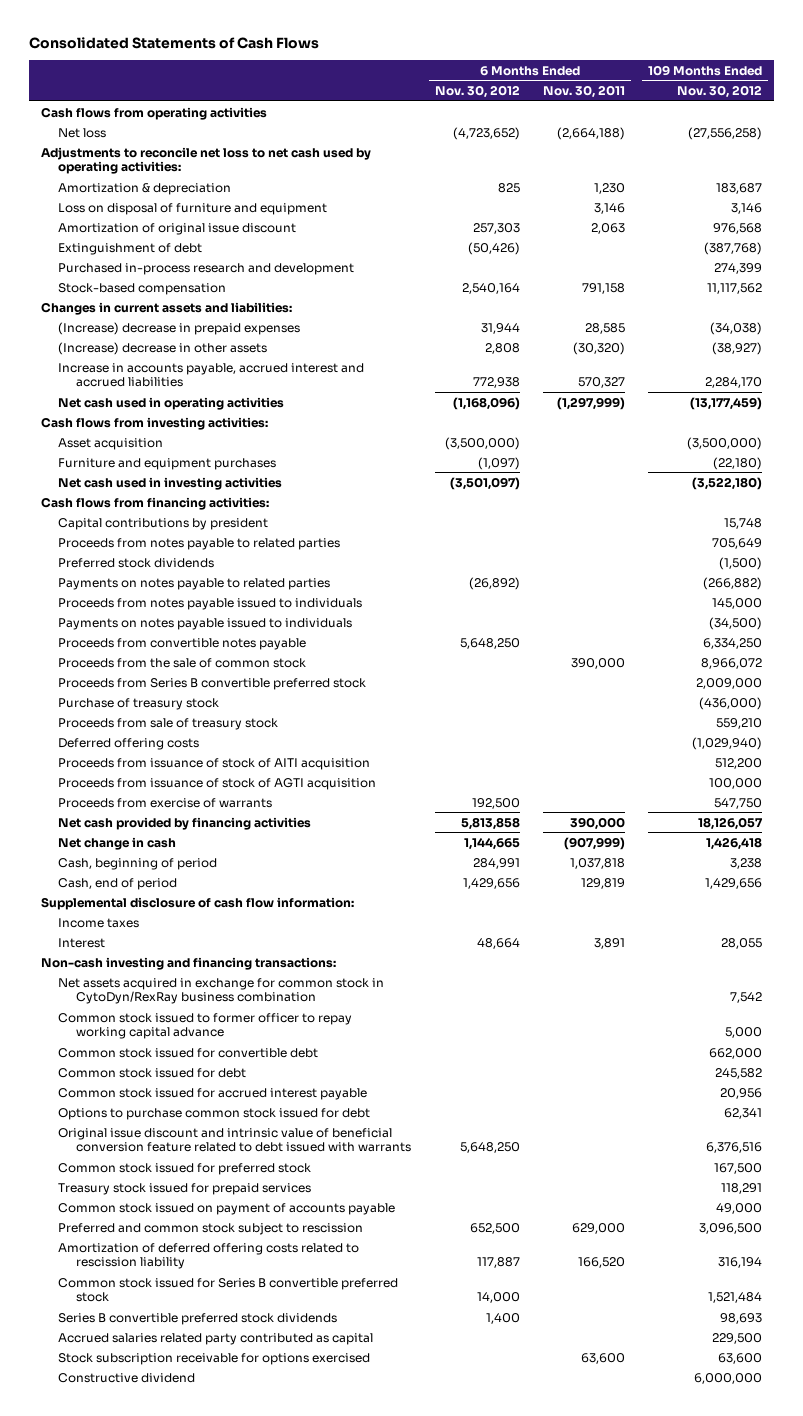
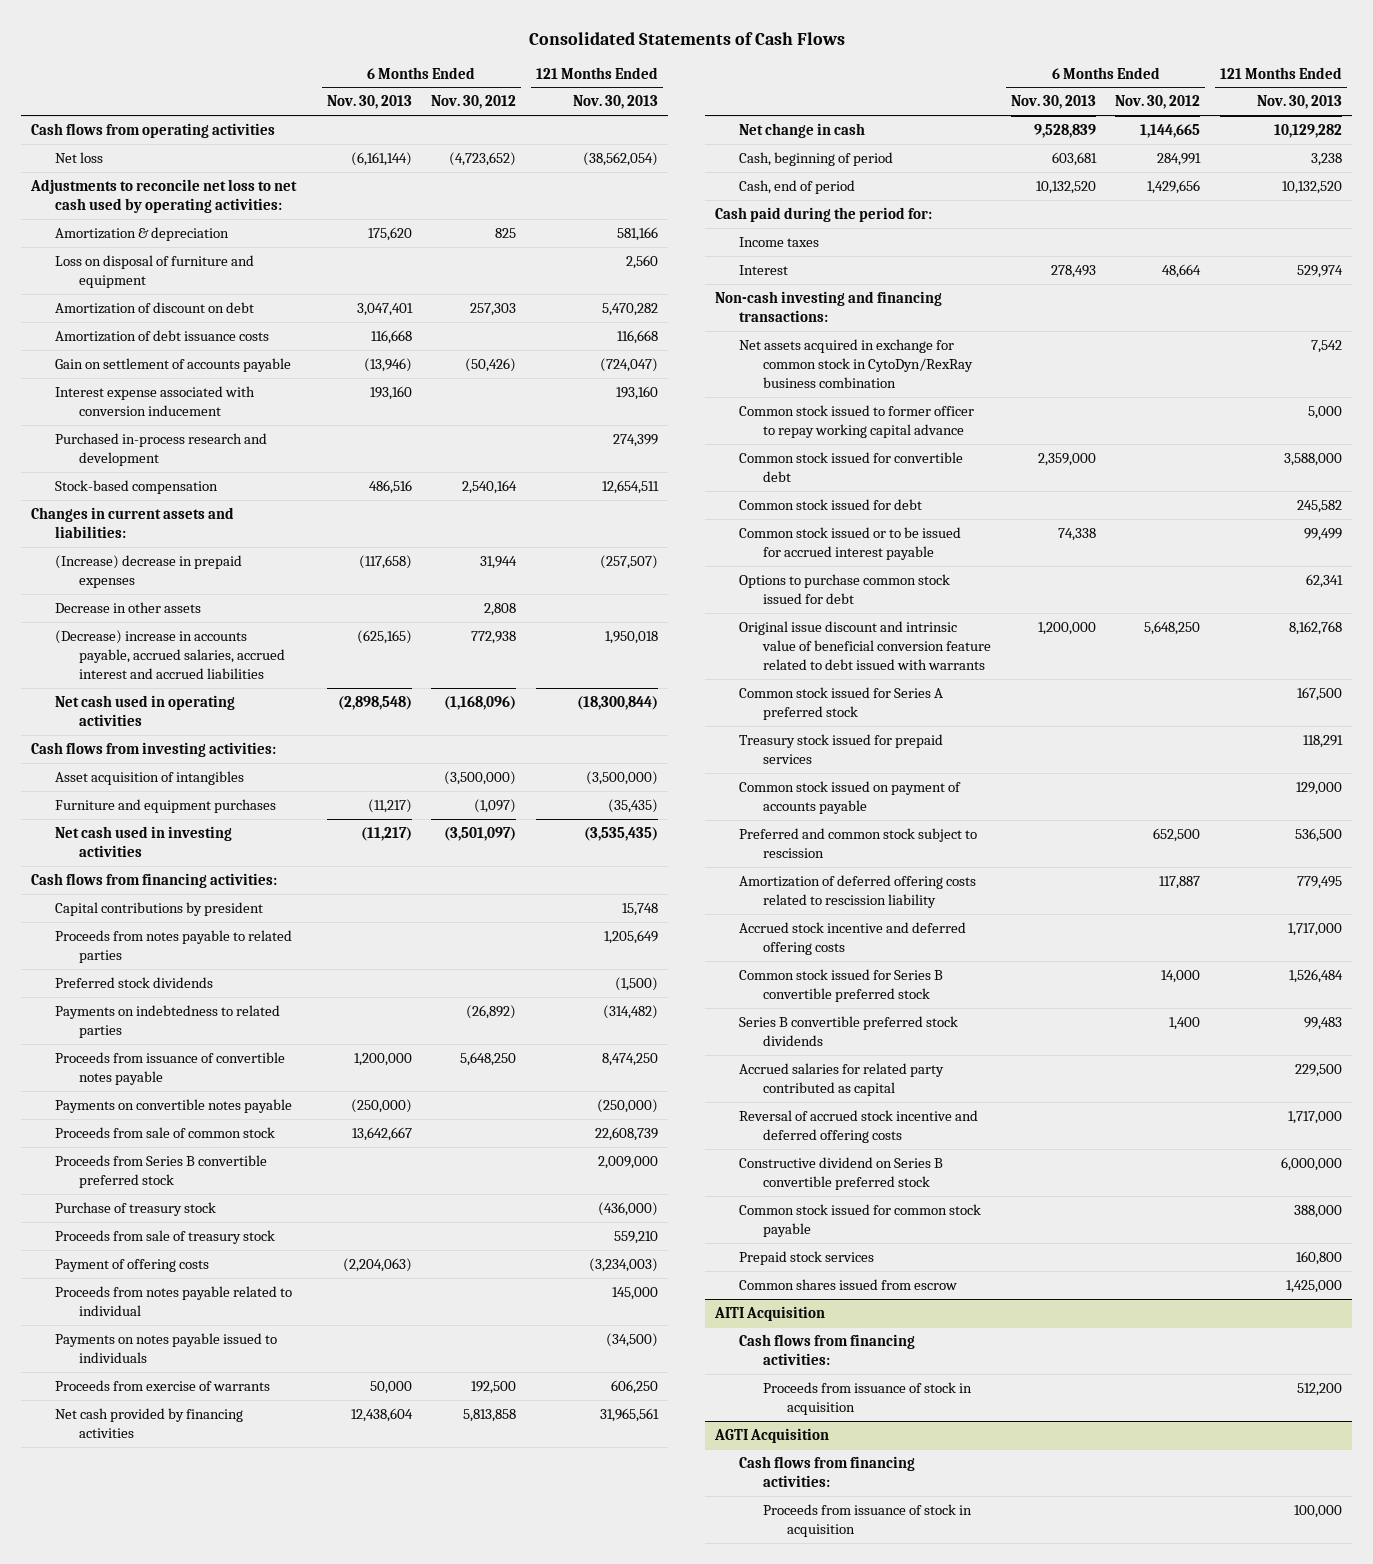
- | 6 Months Ended Nov. 30, 2012 | 6 Months Ended Nov. 30, 2011 | 109 Months Ended Nov. 30, 2012
+ | 6 Months Ended Nov. 30, 2013 | 6 Months Ended Nov. 30, 2012 | 121 Months Ended Nov. 30, 2013
- Amortization of original issue discount | 257,303 | 2,063 | 976,568
- Extinguishment of debt | (50,426) | | (387,768)
+ Amortization of discount on debt | 3,047,401 | 257,303 | 5,470,282
+ Amortization of debt issuance costs | 116,668 | | 116,668
+ Gain on settlement of accounts payable | (13,946) | (50,426) | (724,047)
+ Interest expense associated with conversion inducement | 193,160 | | 193,160
- (Increase) decrease in other assets | 2,808 | (30,320) | (38,927)
- Increase in accounts payable, accrued interest and accrued liabilities | 772,938 | 570,327 | 2,284,170
+ Decrease in other assets | | 2,808 |
+ (Decrease) increase in accounts payable, accrued salaries, accrued interest and accrued liabilities | (625,165) | 772,938 | 1,950,018
- Asset acquisition | (3,500,000) | | (3,500,000)
+ Asset acquisition of intangibles | | (3,500,000) | (3,500,000)
- Payments on notes payable to related parties | (26,892) | | (266,882)
- Proceeds from notes payable issued to individuals | | | 145,000
- Proceeds from convertible notes payable | 5,648,250 | | 6,334,250
- Proceeds from the sale of common stock | | 390,000 | 8,966,072
+ Payments on indebtedness to related parties | | (26,892) | (314,482)
+ Proceeds from issuance of convertible notes payable | 1,200,000 | 5,648,250 | 8,474,250
+ Payments on convertible notes payable | (250,000) | | (250,000)
+ Proceeds from sale of common stock | 13,642,667 | | 22,608,739
- Deferred offering costs | | | (1,029,940)
- Proceeds from issuance of stock of AITI acquisition | | | 512,200
- Proceeds from issuance of stock of AGTI acquisition | | | 100,000
+ Payment of offering costs | (2,204,063) | | (3,234,003)
+ Proceeds from notes payable related to individual | | | 145,000
moved down: Payments on notes payable issued to individuals | | | (34,500)
- Supplemental disclosure of cash flow information:
+ Cash paid during the period for:
- Common stock issued for accrued interest payable | | | 20,956
+ Common stock issued or to be issued for accrued interest payable | 74,338 | | 99,499
- Common stock issued for preferred stock | | | 167,500
+ Common stock issued for Series A preferred stock | | | 167,500
+ Accrued stock incentive and deferred offering costs | | | 1,717,000
- Accrued salaries related party contributed as capital | | | 229,500
- Stock subscription receivable for options exercised | | 63,600 | 63,600
- Constructive dividend | | | 6,000,000
+ Accrued salaries for related party contributed as capital | | | 229,500
+ Reversal of accrued stock incentive and deferred offering costs | | | 1,717,000
+ Constructive dividend on Series B convertible preferred stock | | | 6,000,000
+ Common stock issued for common stock payable | | | 388,000
+ Prepaid stock services | | | 160,800
+ Common shares issued from escrow | | | 1,425,000
+ AITI Acquisition
+ Cash flows from financing activities:
+ Proceeds from issuance of stock in acquisition | | | 512,200
+ AGTI Acquisition
+ Cash flows from financing activities:
+ Proceeds from issuance of stock in acquisition | | | 100,000

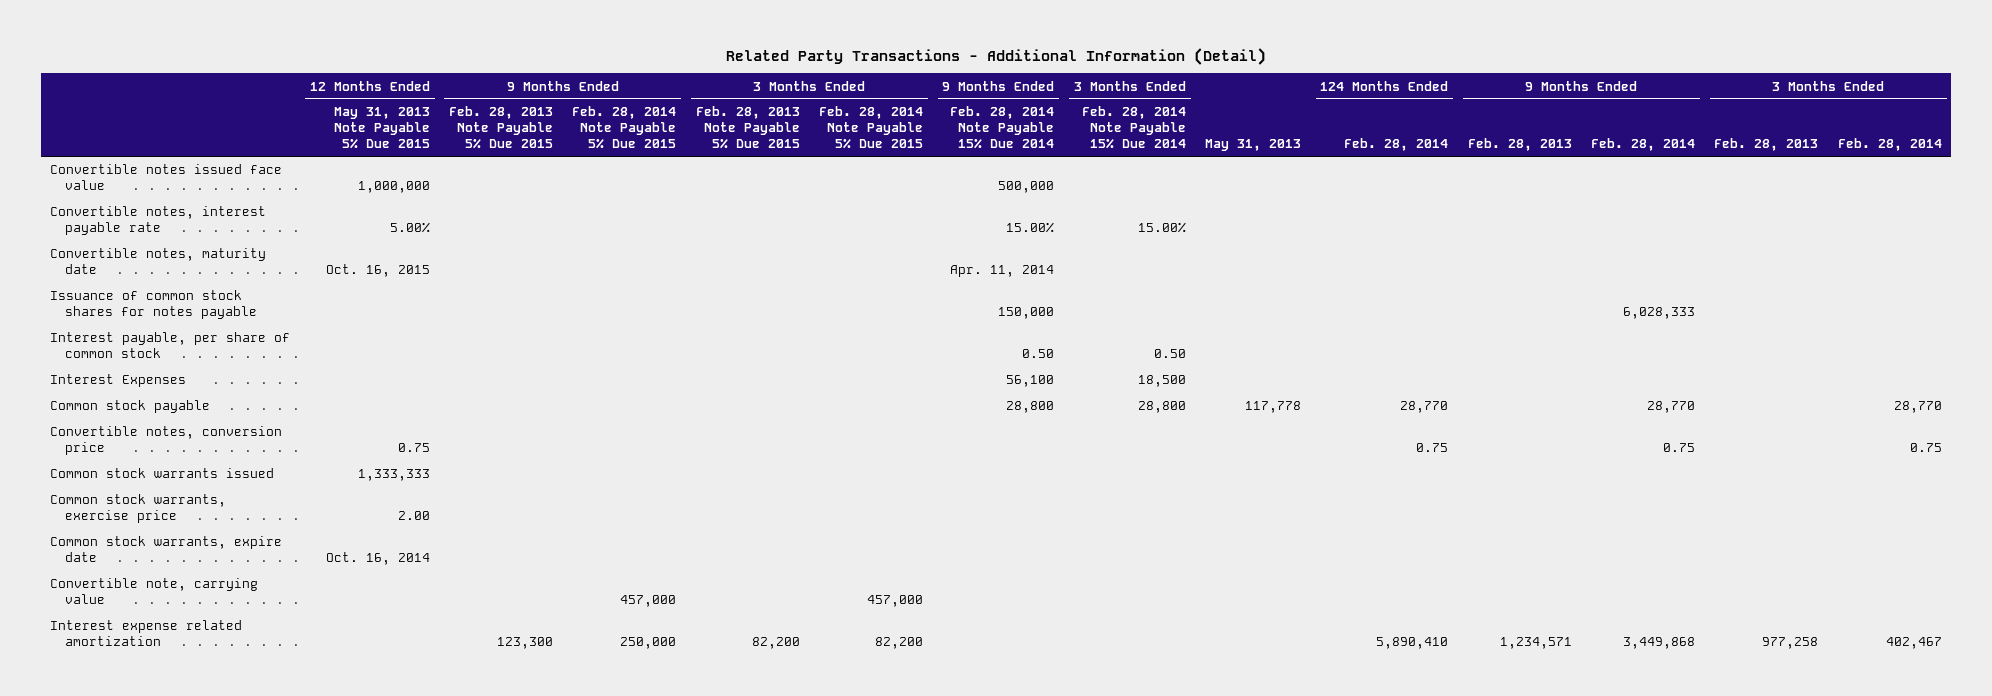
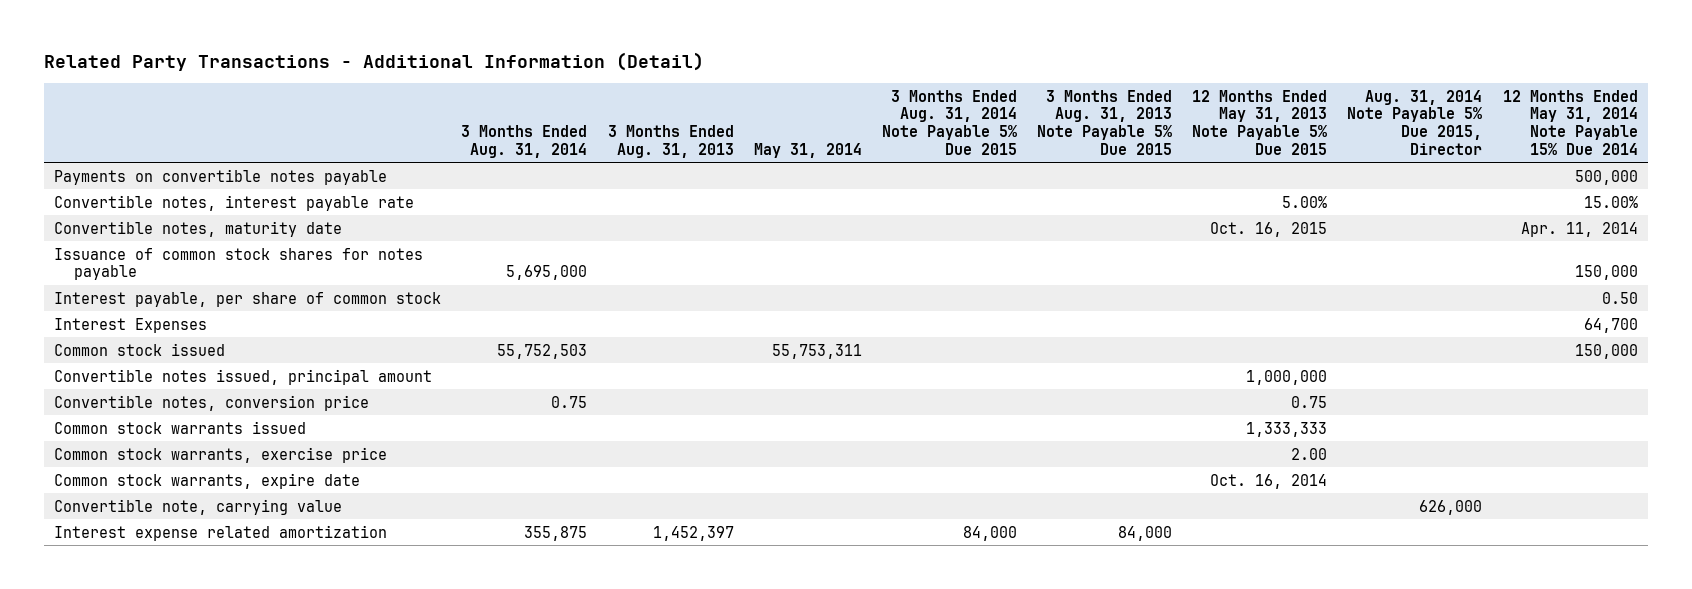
- | 12 Months Ended May 31, 2013 Note Payable 5% Due 2015 | 9 Months Ended Feb. 28, 2013 Note Payable 5% Due 2015 | 9 Months Ended Feb. 28, 2014 Note Payable 5% Due 2015 | 3 Months Ended Feb. 28, 2013 Note Payable 5% Due 2015 | 3 Months Ended Feb. 28, 2014 Note Payable 5% Due 2015 | 9 Months Ended Feb. 28, 2014 Note Payable 15% Due 2014 | 3 Months Ended Feb. 28, 2014 Note Payable 15% Due 2014 | May 31, 2013 | 124 Months Ended Feb. 28, 2014 | 9 Months Ended Feb. 28, 2013 | 9 Months Ended Feb. 28, 2014 | 3 Months Ended Feb. 28, 2013 | 3 Months Ended Feb. 28, 2014
+ | 3 Months Ended Aug. 31, 2014 | 3 Months Ended Aug. 31, 2013 | May 31, 2014 | 3 Months Ended Aug. 31, 2014 Note Payable 5% Due 2015 | 3 Months Ended Aug. 31, 2013 Note Payable 5% Due 2015 | 12 Months Ended May 31, 2013 Note Payable 5% Due 2015 | Aug. 31, 2014 Note Payable 5% Due 2015, Director | 12 Months Ended May 31, 2014 Note Payable 15% Due 2014
- Convertible notes issued face value | 1,000,000 | | | | | 500,000 | | | | | | |
+ Payments on convertible notes payable | | | | | | | | 500,000
- Common stock payable | | | | | | 28,800 | 28,800 | 117,778 | 28,770 | | 28,770 | | 28,770
+ Common stock issued | 55,752,503 | | 55,753,311 | | | | | 150,000
+ Convertible notes issued, principal amount | | | | | | 1,000,000 | |

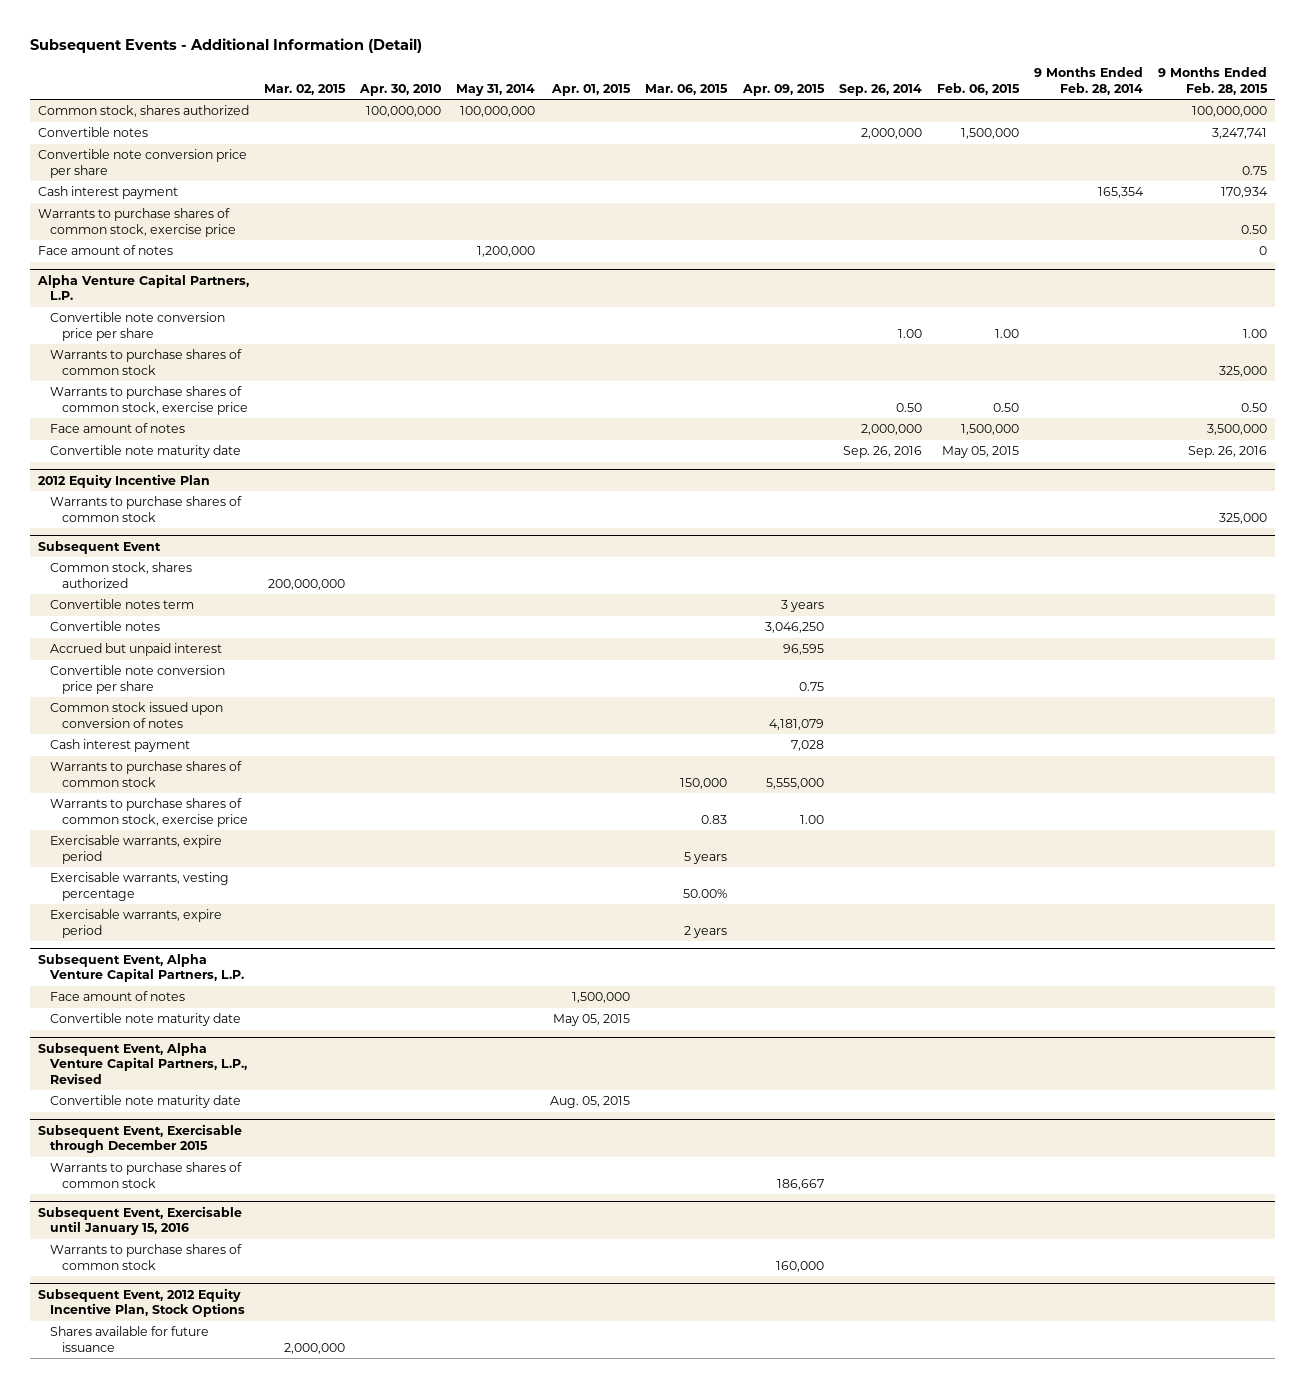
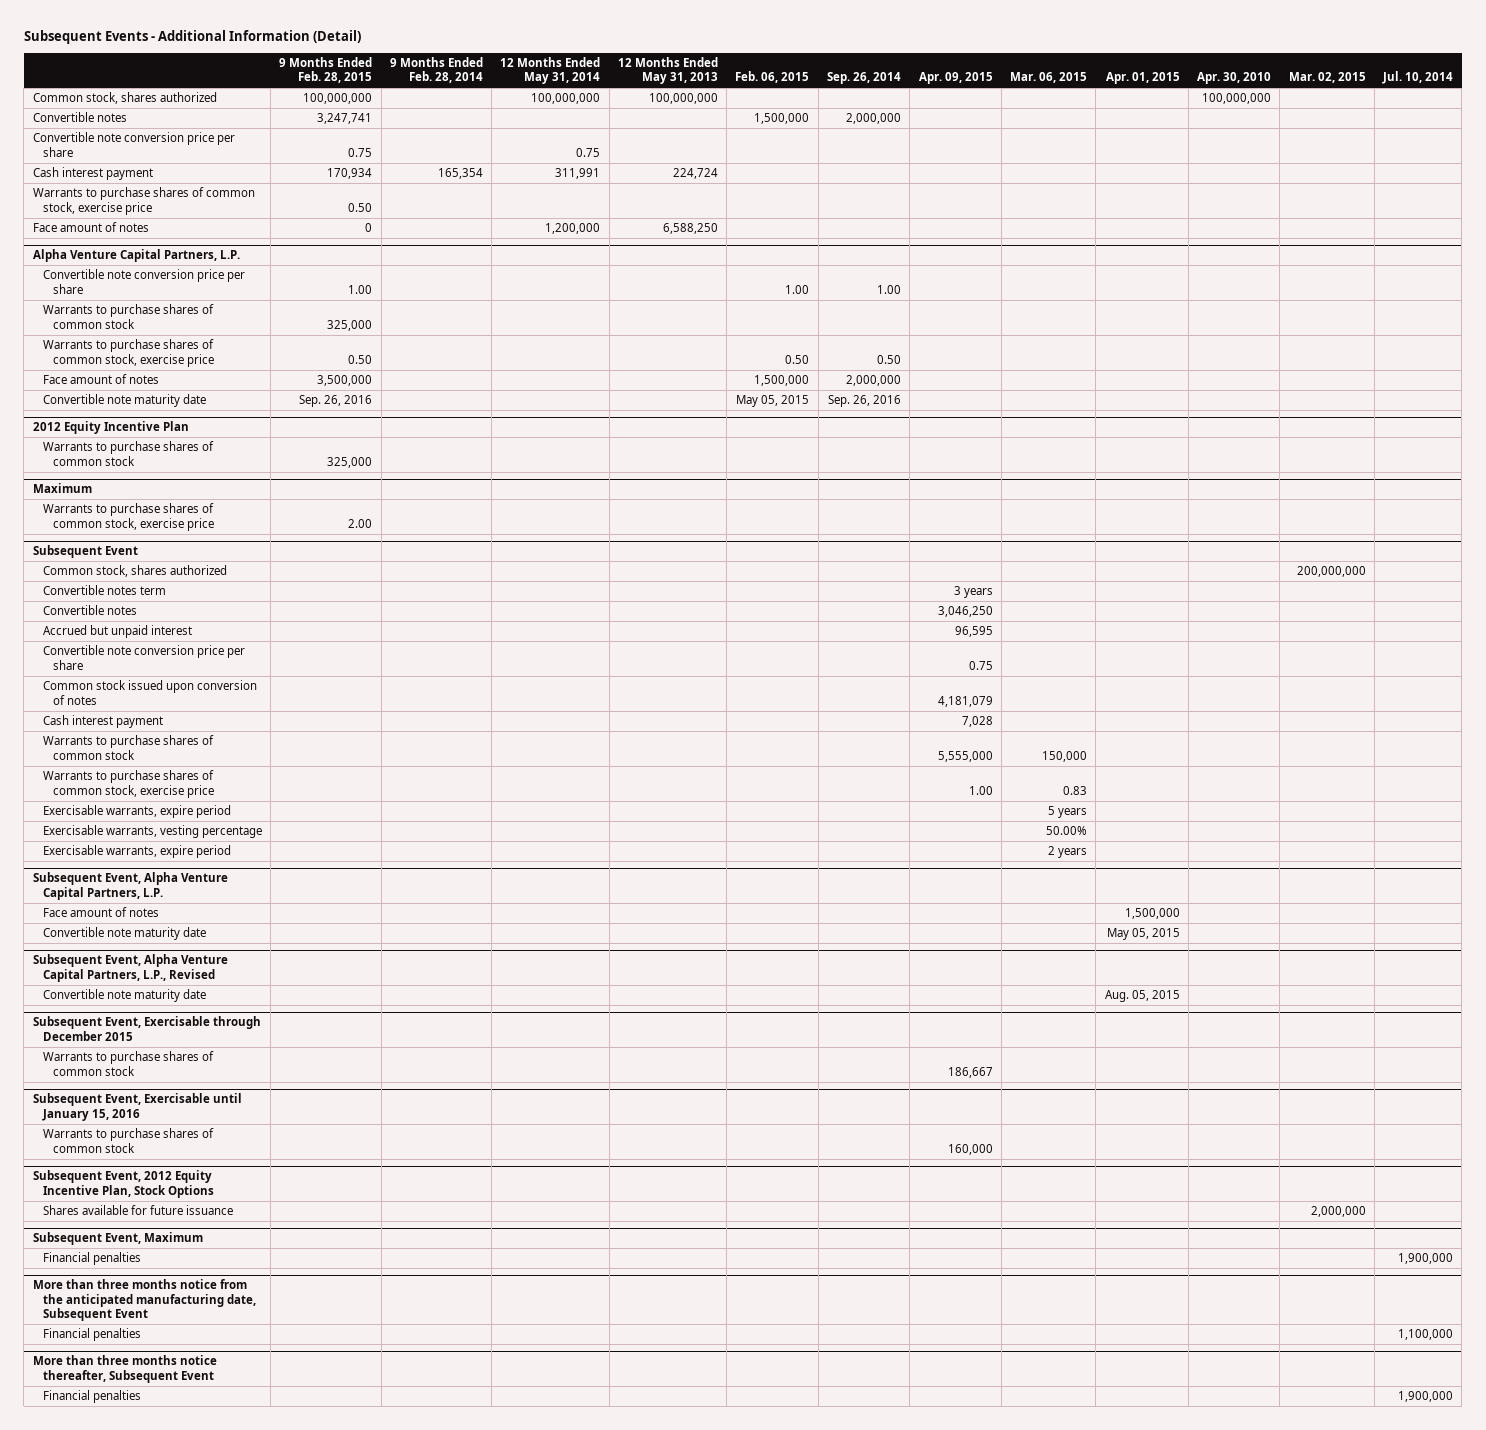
- | Mar. 02, 2015 | Apr. 30, 2010 | May 31, 2014 | Apr. 01, 2015 | Mar. 06, 2015 | Apr. 09, 2015 | Sep. 26, 2014 | Feb. 06, 2015 | 9 Months Ended Feb. 28, 2014 | 9 Months Ended Feb. 28, 2015
+ | 9 Months Ended Feb. 28, 2015 | 9 Months Ended Feb. 28, 2014 | 12 Months Ended May 31, 2014 | 12 Months Ended May 31, 2013 | Feb. 06, 2015 | Sep. 26, 2014 | Apr. 09, 2015 | Mar. 06, 2015 | Apr. 01, 2015 | Apr. 30, 2010 | Mar. 02, 2015 | Jul. 10, 2014
+ Maximum
+ Warrants to purchase shares of common stock, exercise price | 2.00 | | | | | | | | | | |
+ Subsequent Event, Maximum
+ Financial penalties | | | | | | | | | | | | 1,900,000
+ More than three months notice from the anticipated manufacturing date, Subsequent Event
+ Financial penalties | | | | | | | | | | | | 1,100,000
+ More than three months notice thereafter, Subsequent Event
+ Financial penalties | | | | | | | | | | | | 1,900,000

